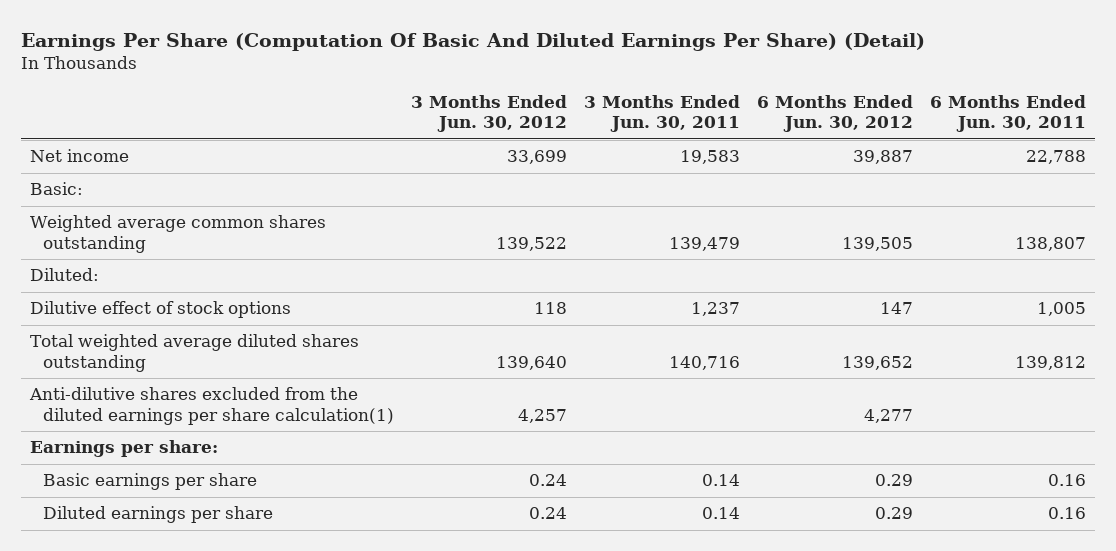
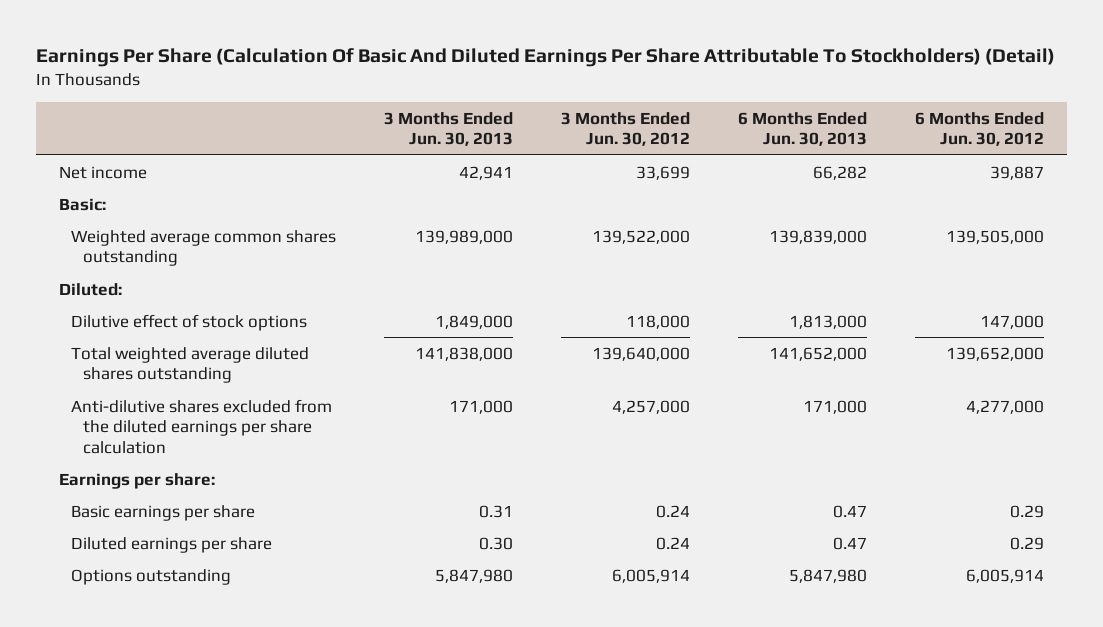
- Earnings Per Share (Computation Of Basic And Diluted Earnings Per Share) (Detail)
+ Earnings Per Share (Calculation Of Basic And Diluted Earnings Per Share Attributable To Stockholders) (Detail)
- | 3 Months Ended Jun. 30, 2012 | 3 Months Ended Jun. 30, 2011 | 6 Months Ended Jun. 30, 2012 | 6 Months Ended Jun. 30, 2011
+ | 3 Months Ended Jun. 30, 2013 | 3 Months Ended Jun. 30, 2012 | 6 Months Ended Jun. 30, 2013 | 6 Months Ended Jun. 30, 2012
- Weighted average common shares outstanding | 139,522 | 139,479 | 139,505 | 138,807
+ Weighted average common shares outstanding | 139,989,000 | 139,522,000 | 139,839,000 | 139,505,000
- Dilutive effect of stock options | 118 | 1,237 | 147 | 1,005
- Total weighted average diluted shares outstanding | 139,640 | 140,716 | 139,652 | 139,812
- Anti-dilutive shares excluded from the diluted earnings per share calculation(1) | 4,257 | | 4,277 |
+ Dilutive effect of stock options | 1,849,000 | 118,000 | 1,813,000 | 147,000
+ Total weighted average diluted shares outstanding | 141,838,000 | 139,640,000 | 141,652,000 | 139,652,000
+ Anti-dilutive shares excluded from the diluted earnings per share calculation | 171,000 | 4,257,000 | 171,000 | 4,277,000
+ Options outstanding | 5,847,980 | 6,005,914 | 5,847,980 | 6,005,914

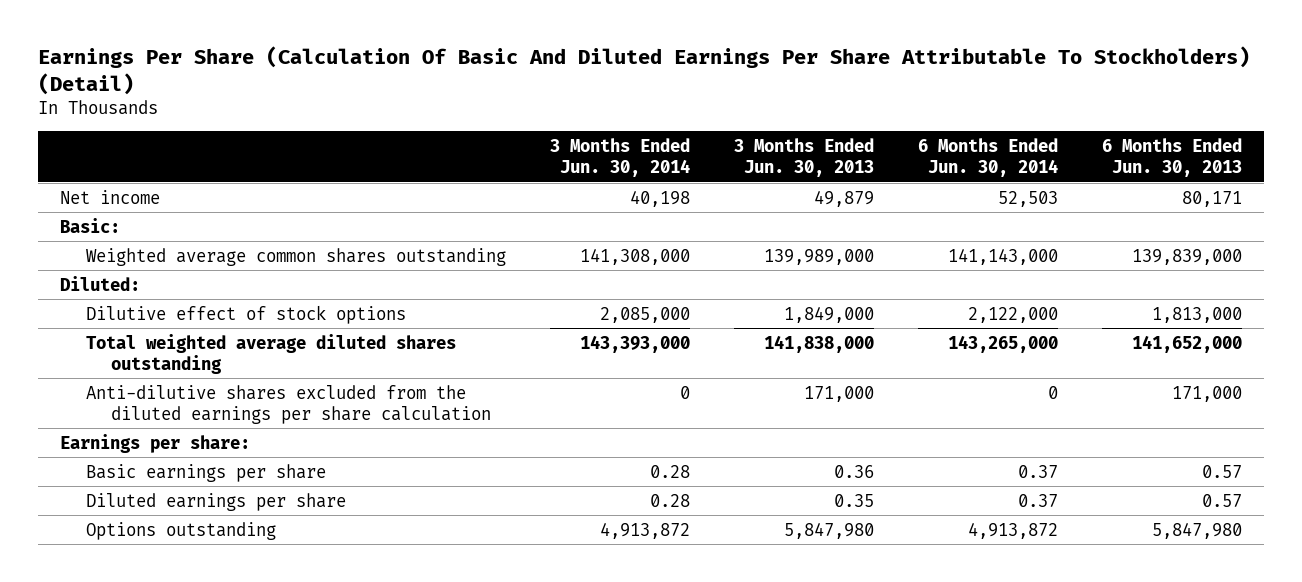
- | 3 Months Ended Jun. 30, 2013 | 3 Months Ended Jun. 30, 2012 | 6 Months Ended Jun. 30, 2013 | 6 Months Ended Jun. 30, 2012
+ | 3 Months Ended Jun. 30, 2014 | 3 Months Ended Jun. 30, 2013 | 6 Months Ended Jun. 30, 2014 | 6 Months Ended Jun. 30, 2013
- Net income | 42,941 | 33,699 | 66,282 | 39,887
+ Net income | 40,198 | 49,879 | 52,503 | 80,171
- Basic earnings per share | 0.31 | 0.24 | 0.47 | 0.29
- Diluted earnings per share | 0.30 | 0.24 | 0.47 | 0.29
+ Basic earnings per share | 0.28 | 0.36 | 0.37 | 0.57
+ Diluted earnings per share | 0.28 | 0.35 | 0.37 | 0.57

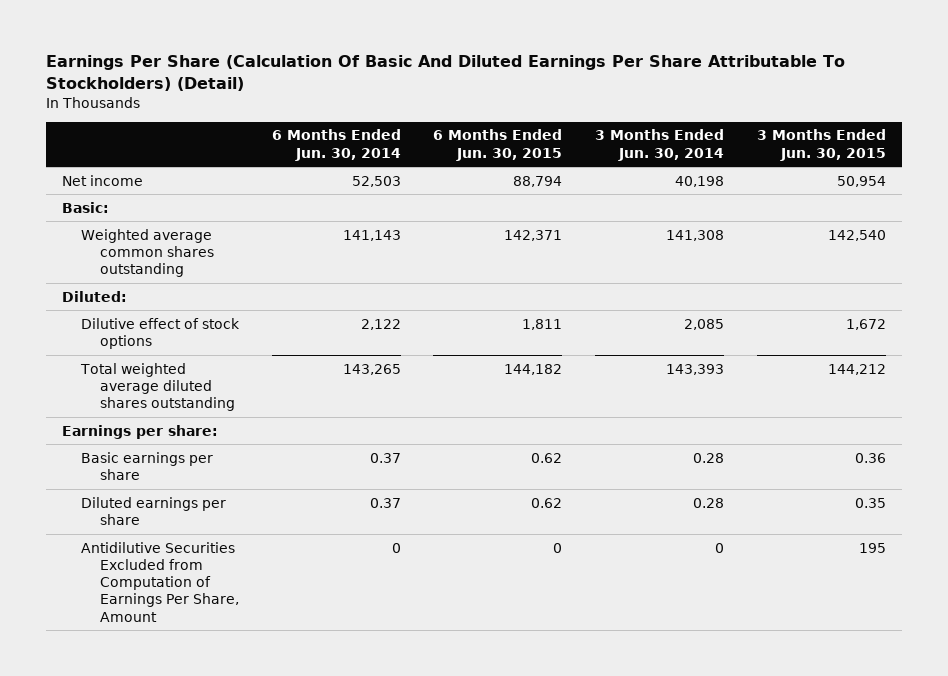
- | 3 Months Ended Jun. 30, 2014 | 3 Months Ended Jun. 30, 2013 | 6 Months Ended Jun. 30, 2014 | 6 Months Ended Jun. 30, 2013
+ | 6 Months Ended Jun. 30, 2014 | 6 Months Ended Jun. 30, 2015 | 3 Months Ended Jun. 30, 2014 | 3 Months Ended Jun. 30, 2015
- Weighted average common shares outstanding | 141,308,000 | 139,989,000 | 141,143,000 | 139,839,000
+ Weighted average common shares outstanding | 141,143 | 142,371 | 141,308 | 142,540
- Dilutive effect of stock options | 2,085,000 | 1,849,000 | 2,122,000 | 1,813,000
- Total weighted average diluted shares outstanding | 143,393,000 | 141,838,000 | 143,265,000 | 141,652,000
- Anti-dilutive shares excluded from the diluted earnings per share calculation | 0 | 171,000 | 0 | 171,000
+ Dilutive effect of stock options | 2,122 | 1,811 | 2,085 | 1,672
+ Total weighted average diluted shares outstanding | 143,265 | 144,182 | 143,393 | 144,212
- Options outstanding | 4,913,872 | 5,847,980 | 4,913,872 | 5,847,980
+ Antidilutive Securities Excluded from Computation of Earnings Per Share, Amount | 0 | 0 | 0 | 195

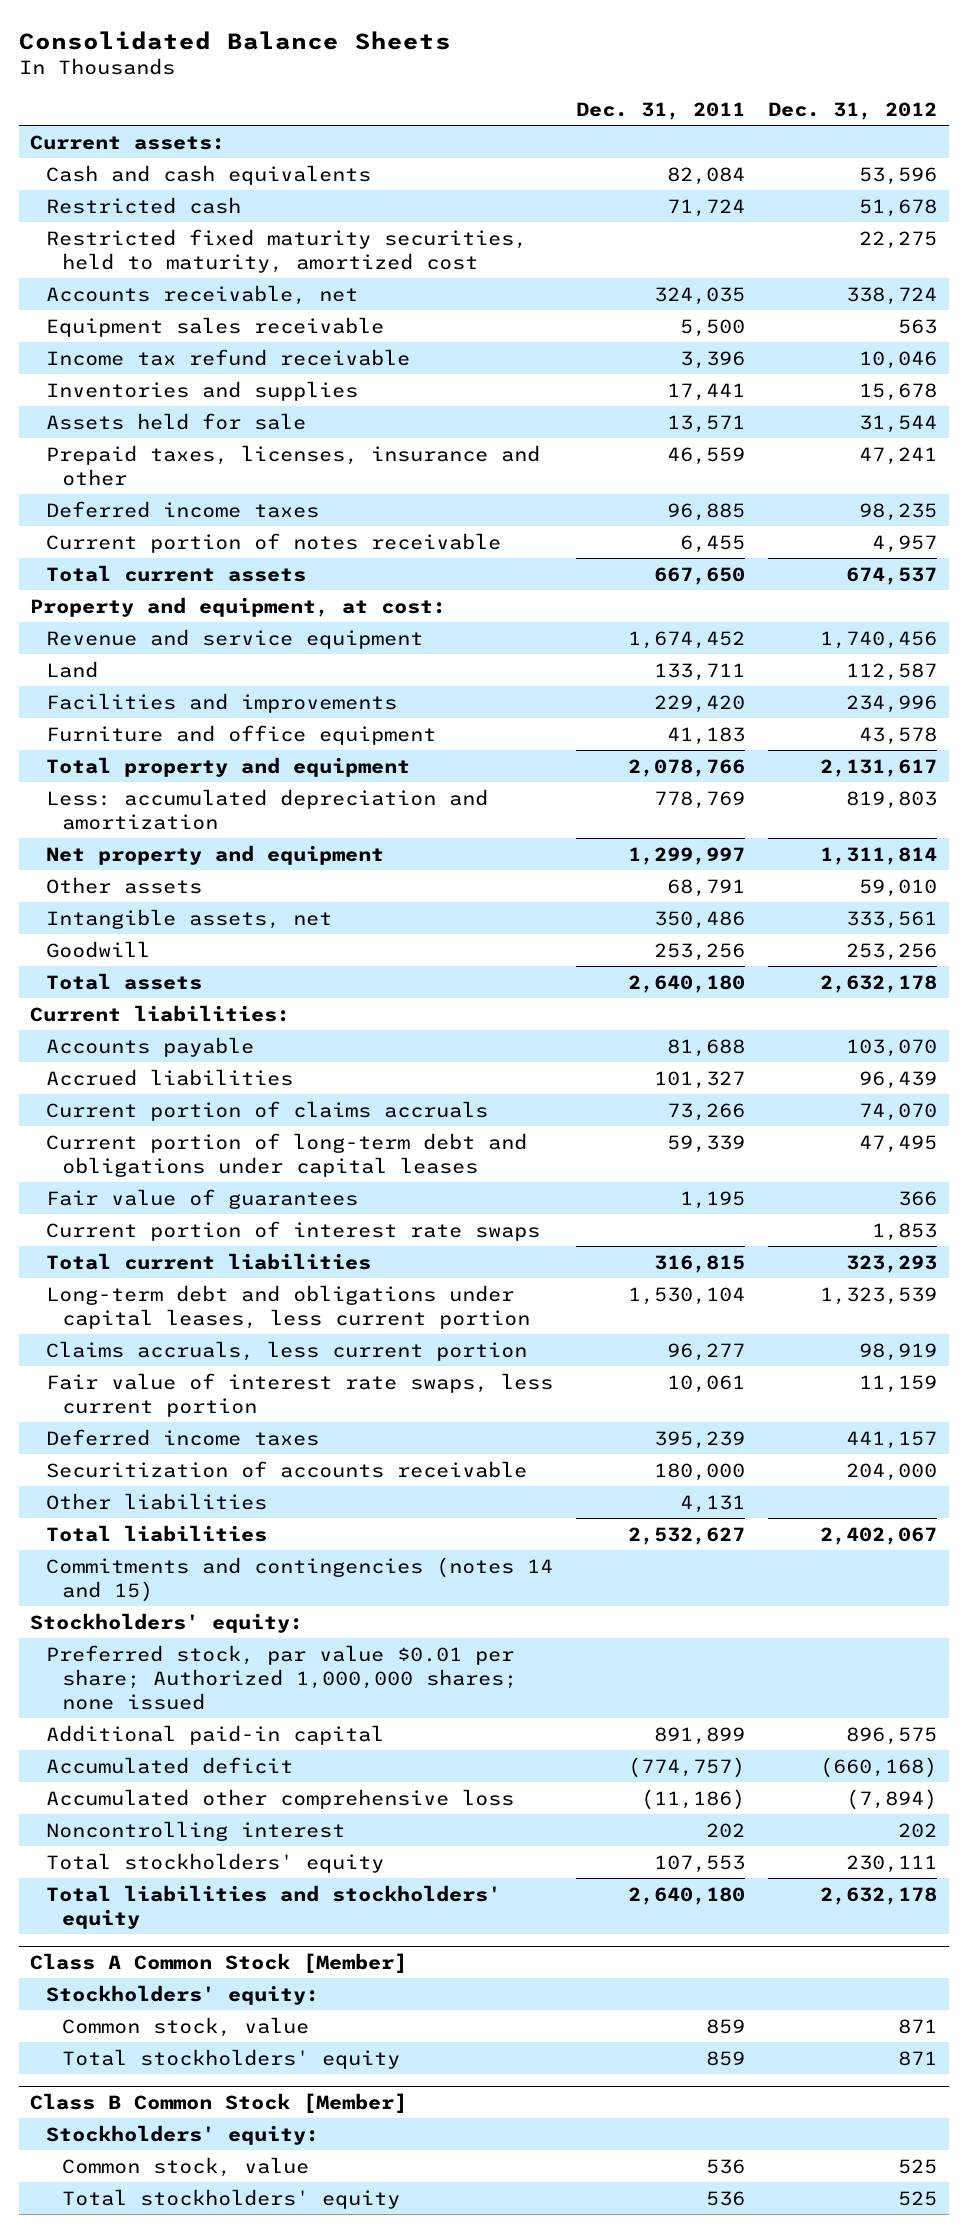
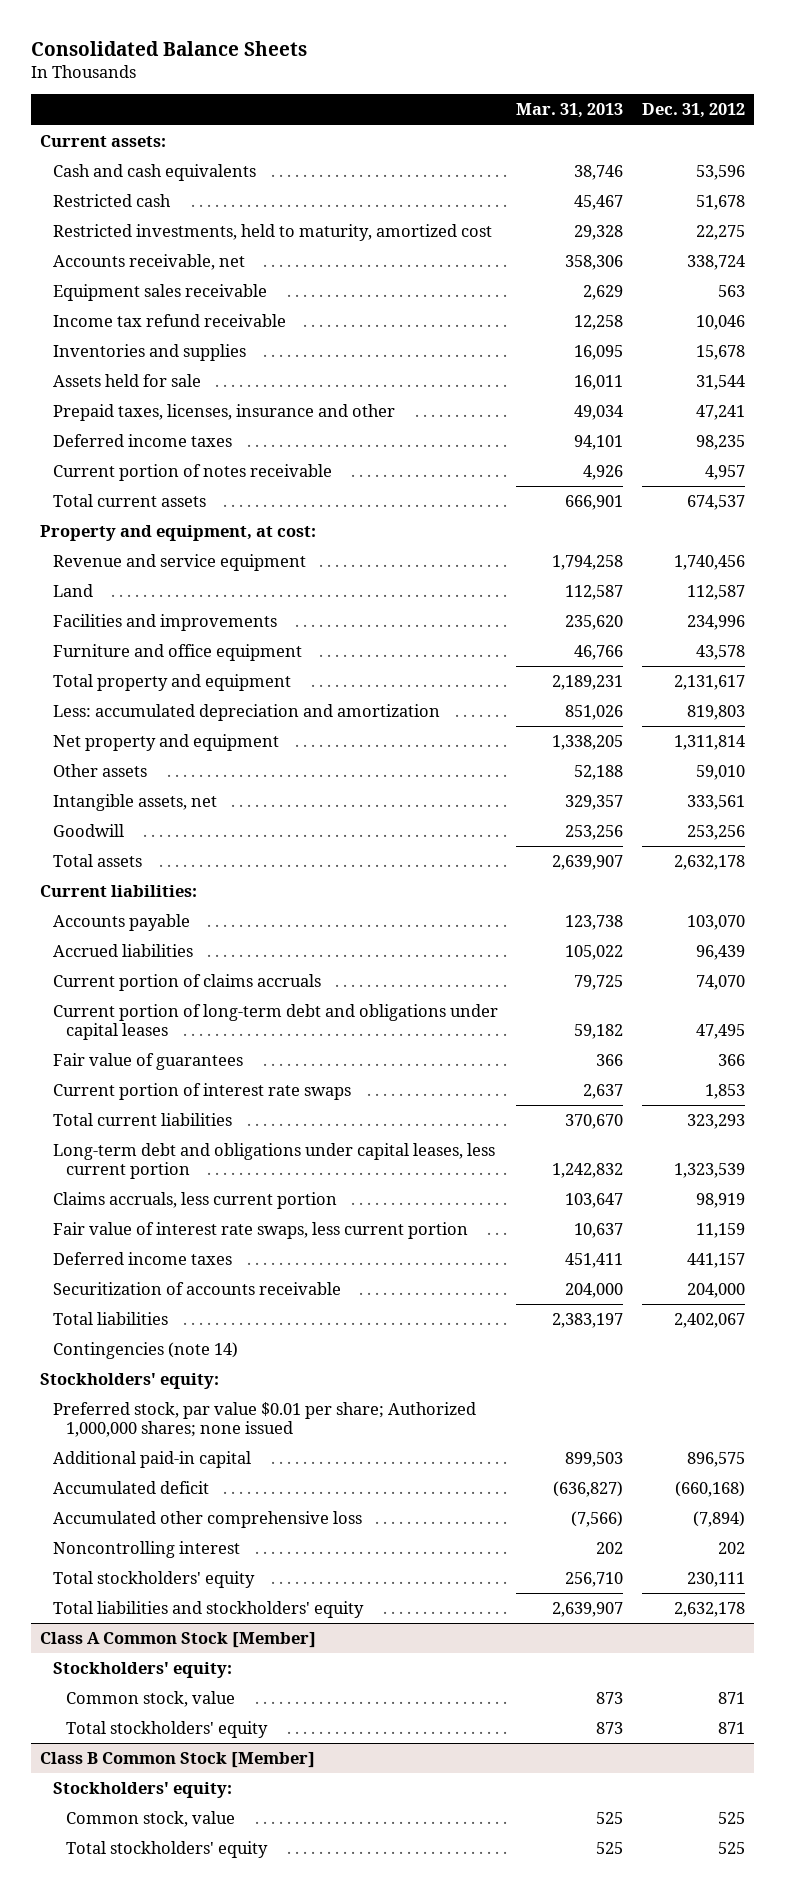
- | Dec. 31, 2011 | Dec. 31, 2012
+ | Mar. 31, 2013 | Dec. 31, 2012
- Restricted fixed maturity securities, held to maturity, amortized cost | | 22,275
+ Restricted investments, held to maturity, amortized cost | 29,328 | 22,275
- Other liabilities | 4,131 |
- Commitments and contingencies (notes 14 and 15)
+ Contingencies (note 14)

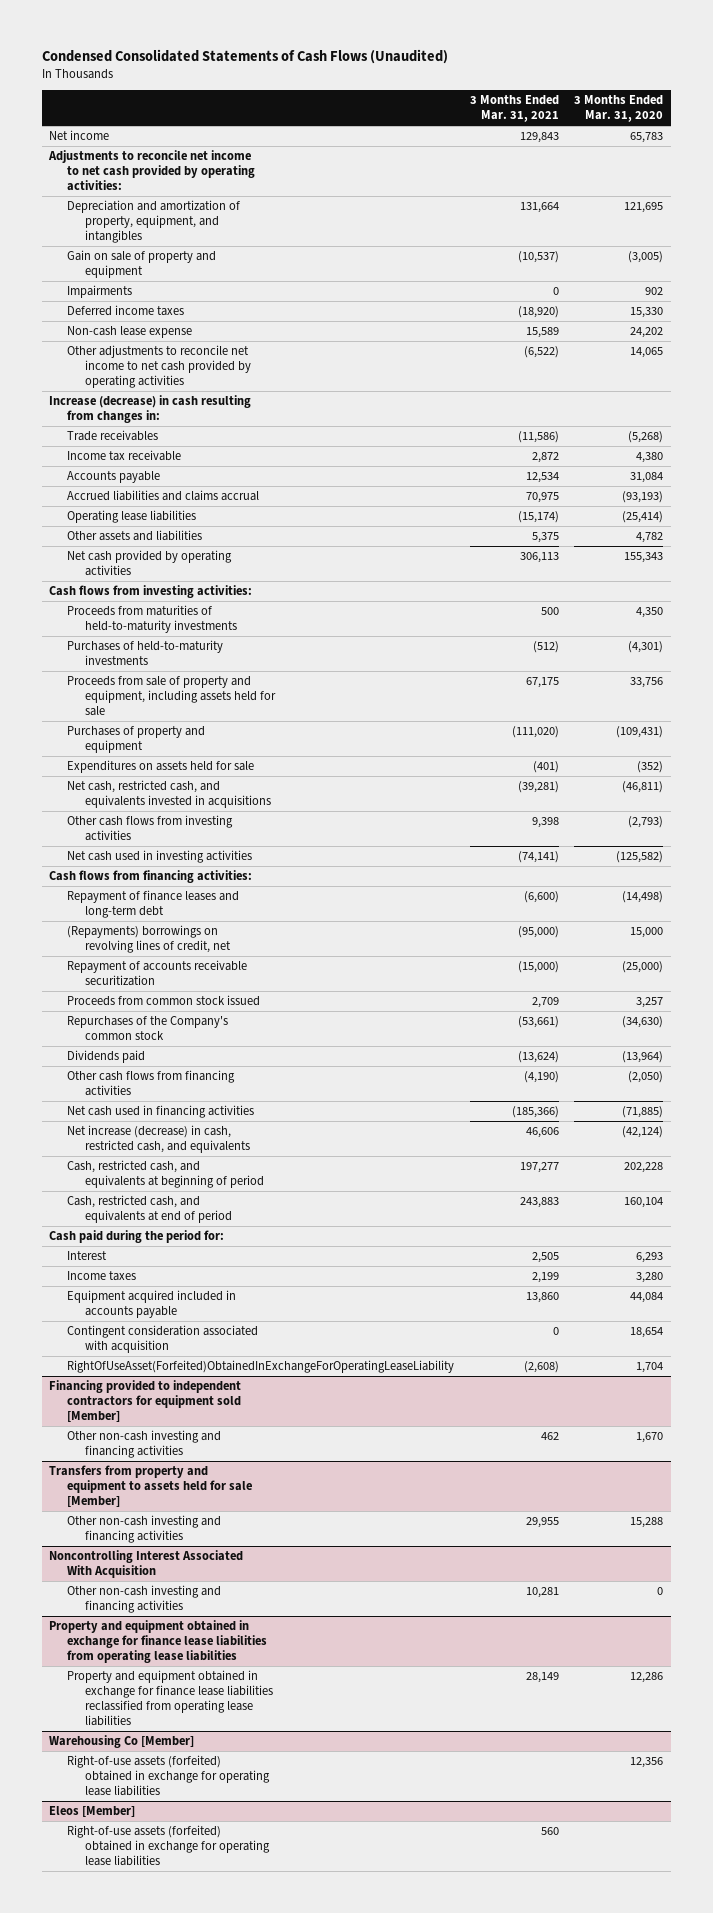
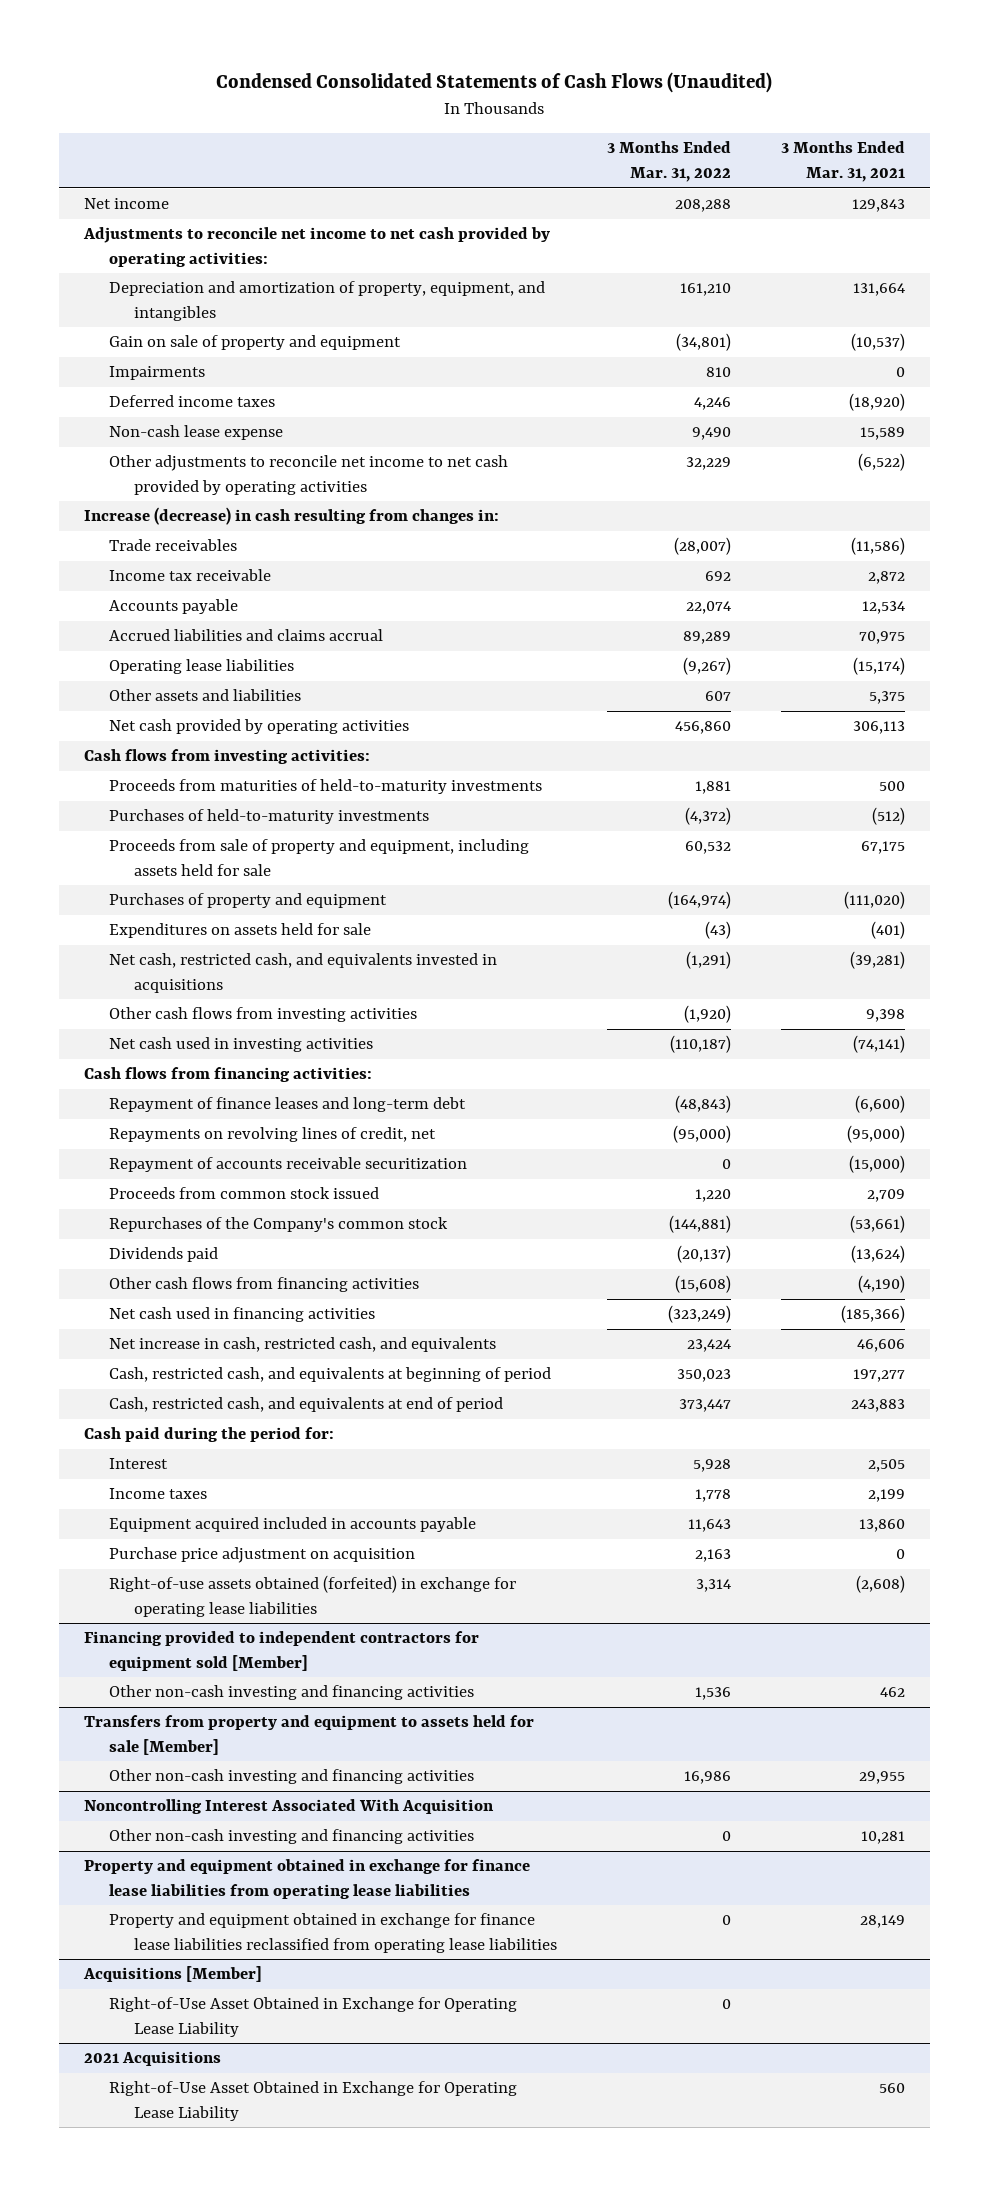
- | 3 Months Ended Mar. 31, 2021 | 3 Months Ended Mar. 31, 2020
+ | 3 Months Ended Mar. 31, 2022 | 3 Months Ended Mar. 31, 2021
- (Repayments) borrowings on revolving lines of credit, net | (95,000) | 15,000
+ Repayments on revolving lines of credit, net | (95,000) | (95,000)
- Net increase (decrease) in cash, restricted cash, and equivalents | 46,606 | (42,124)
+ Net increase in cash, restricted cash, and equivalents | 23,424 | 46,606
- Contingent consideration associated with acquisition | 0 | 18,654
- RightOfUseAsset(Forfeited)ObtainedInExchangeForOperatingLeaseLiability | (2,608) | 1,704
+ Purchase price adjustment on acquisition | 2,163 | 0
+ Right-of-use assets obtained (forfeited) in exchange for operating lease liabilities | 3,314 | (2,608)
- Warehousing Co [Member]
- Right-of-use assets (forfeited) obtained in exchange for operating lease liabilities | | 12,356
- Eleos [Member]
- Right-of-use assets (forfeited) obtained in exchange for operating lease liabilities | 560 |
+ Acquisitions [Member]
+ Right-of-Use Asset Obtained in Exchange for Operating Lease Liability | 0 |
+ 2021 Acquisitions
+ Right-of-Use Asset Obtained in Exchange for Operating Lease Liability | | 560

